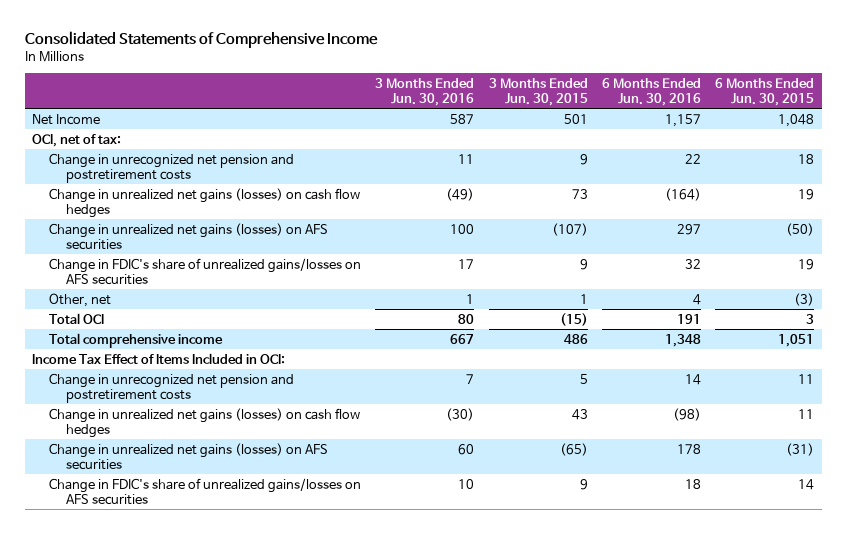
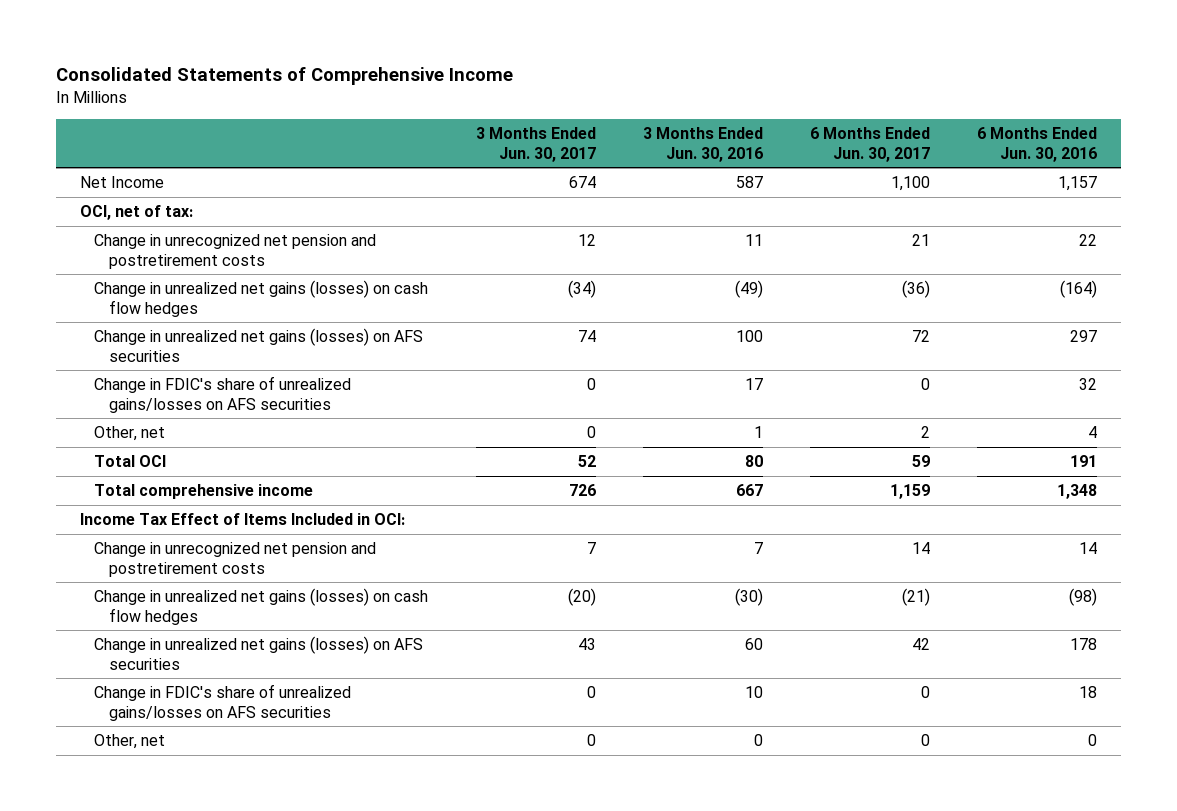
- | 3 Months Ended Jun. 30, 2016 | 3 Months Ended Jun. 30, 2015 | 6 Months Ended Jun. 30, 2016 | 6 Months Ended Jun. 30, 2015
+ | 3 Months Ended Jun. 30, 2017 | 3 Months Ended Jun. 30, 2016 | 6 Months Ended Jun. 30, 2017 | 6 Months Ended Jun. 30, 2016
+ Other, net | 0 | 0 | 0 | 0

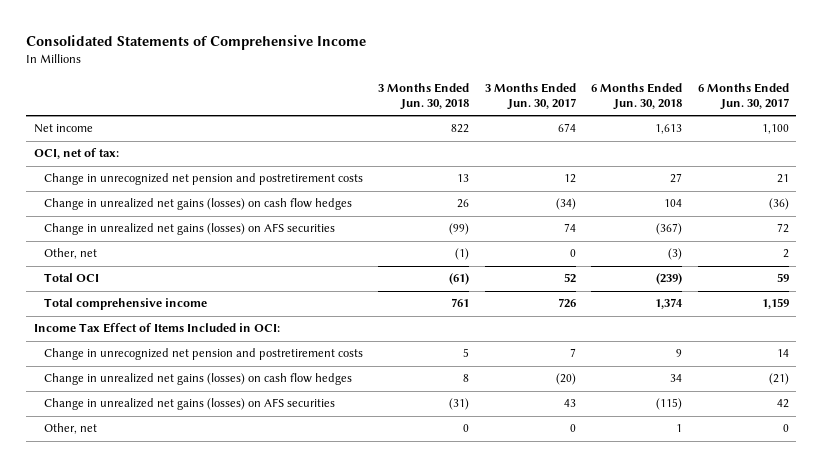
- | 3 Months Ended Jun. 30, 2017 | 3 Months Ended Jun. 30, 2016 | 6 Months Ended Jun. 30, 2017 | 6 Months Ended Jun. 30, 2016
+ | 3 Months Ended Jun. 30, 2018 | 3 Months Ended Jun. 30, 2017 | 6 Months Ended Jun. 30, 2018 | 6 Months Ended Jun. 30, 2017
- Net Income | 674 | 587 | 1,100 | 1,157
+ Net income | 822 | 674 | 1,613 | 1,100
- Change in FDIC's share of unrealized gains/losses on AFS securities | 0 | 17 | 0 | 32
- Change in FDIC's share of unrealized gains/losses on AFS securities | 0 | 10 | 0 | 18

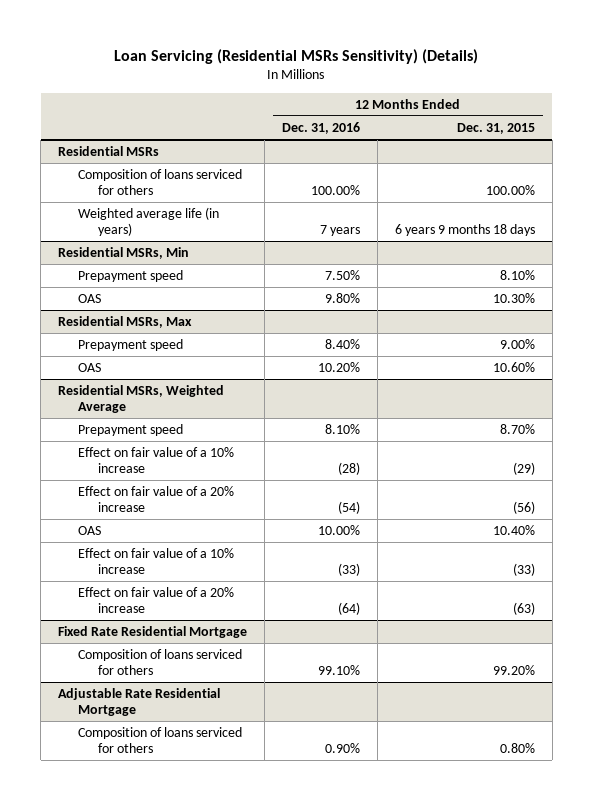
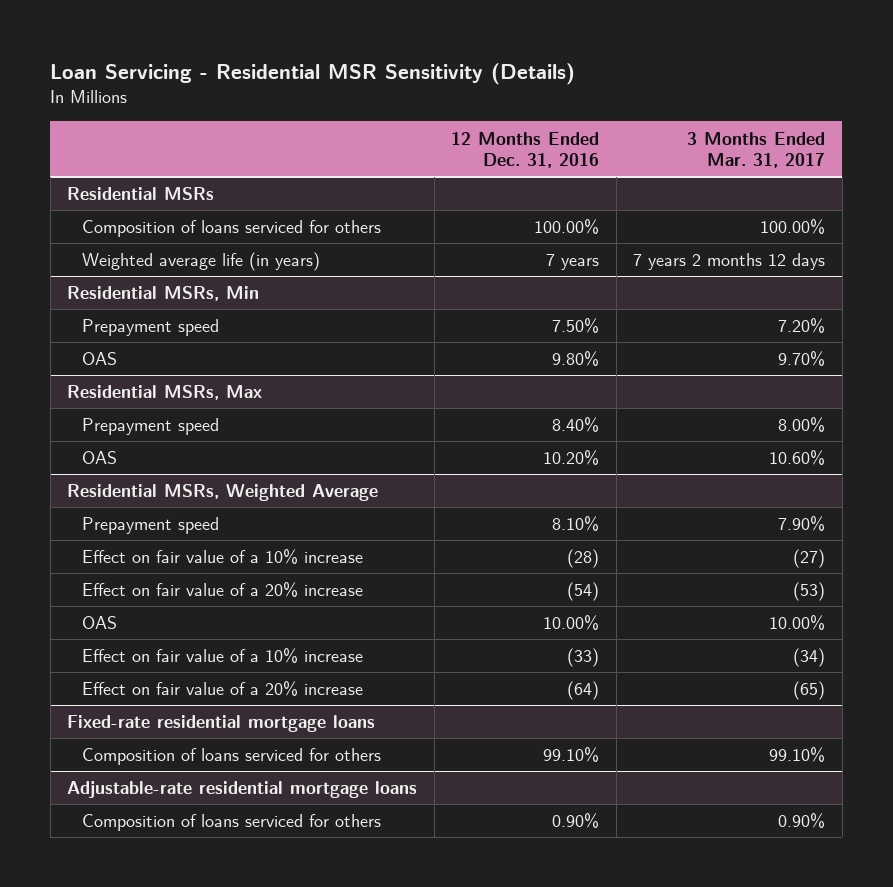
- Loan Servicing (Residential MSRs Sensitivity) (Details)
+ Loan Servicing - Residential MSR Sensitivity (Details)
- | 12 Months Ended Dec. 31, 2016 | 12 Months Ended Dec. 31, 2015
+ | 12 Months Ended Dec. 31, 2016 | 3 Months Ended Mar. 31, 2017
- Fixed Rate Residential Mortgage
+ Fixed-rate residential mortgage loans
- Adjustable Rate Residential Mortgage
+ Adjustable-rate residential mortgage loans

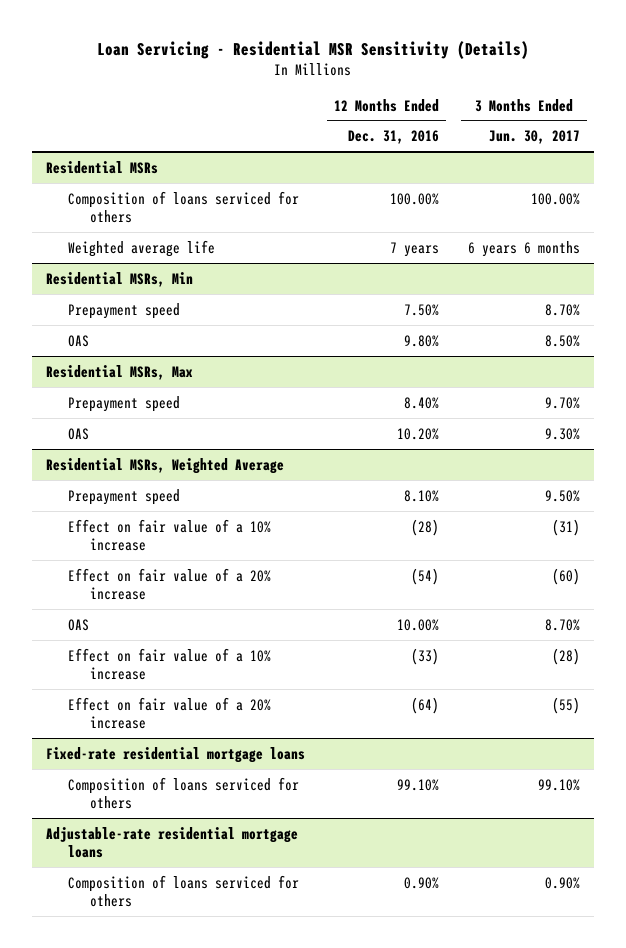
- | 12 Months Ended Dec. 31, 2016 | 3 Months Ended Mar. 31, 2017
+ | 12 Months Ended Dec. 31, 2016 | 3 Months Ended Jun. 30, 2017
@ Residential MSRs
- Weighted average life (in years) | 7 years | 7 years 2 months 12 days
+ Weighted average life | 7 years | 6 years 6 months

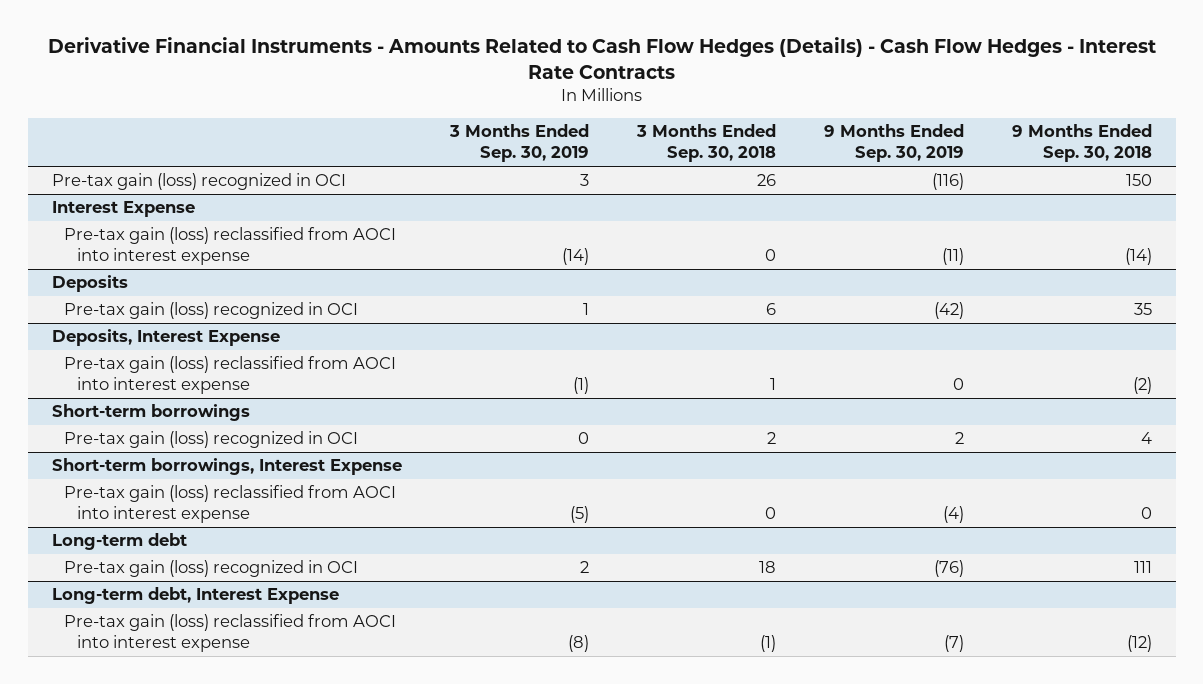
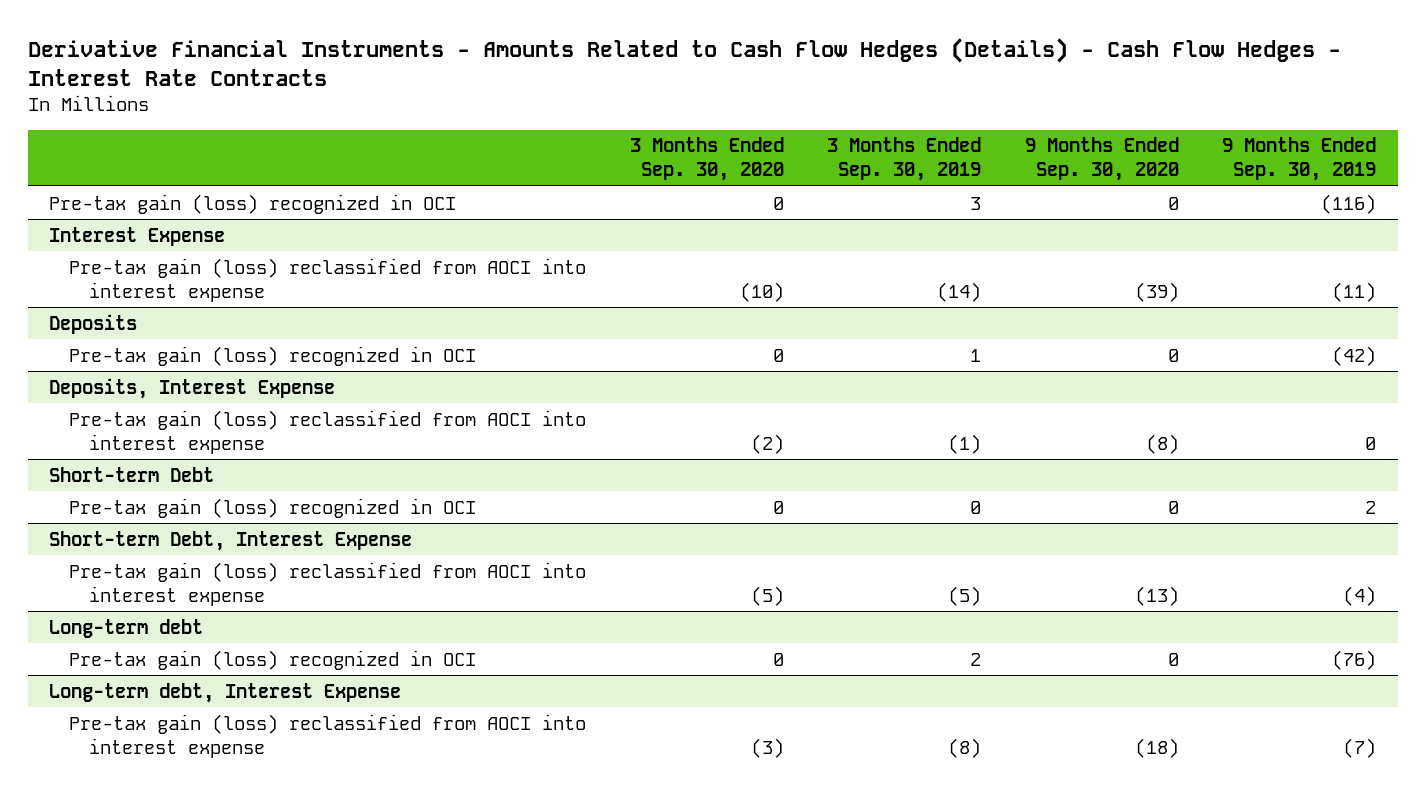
- | 3 Months Ended Sep. 30, 2019 | 3 Months Ended Sep. 30, 2018 | 9 Months Ended Sep. 30, 2019 | 9 Months Ended Sep. 30, 2018
+ | 3 Months Ended Sep. 30, 2020 | 3 Months Ended Sep. 30, 2019 | 9 Months Ended Sep. 30, 2020 | 9 Months Ended Sep. 30, 2019
- Short-term borrowings
+ Short-term Debt
- Short-term borrowings, Interest Expense
+ Short-term Debt, Interest Expense

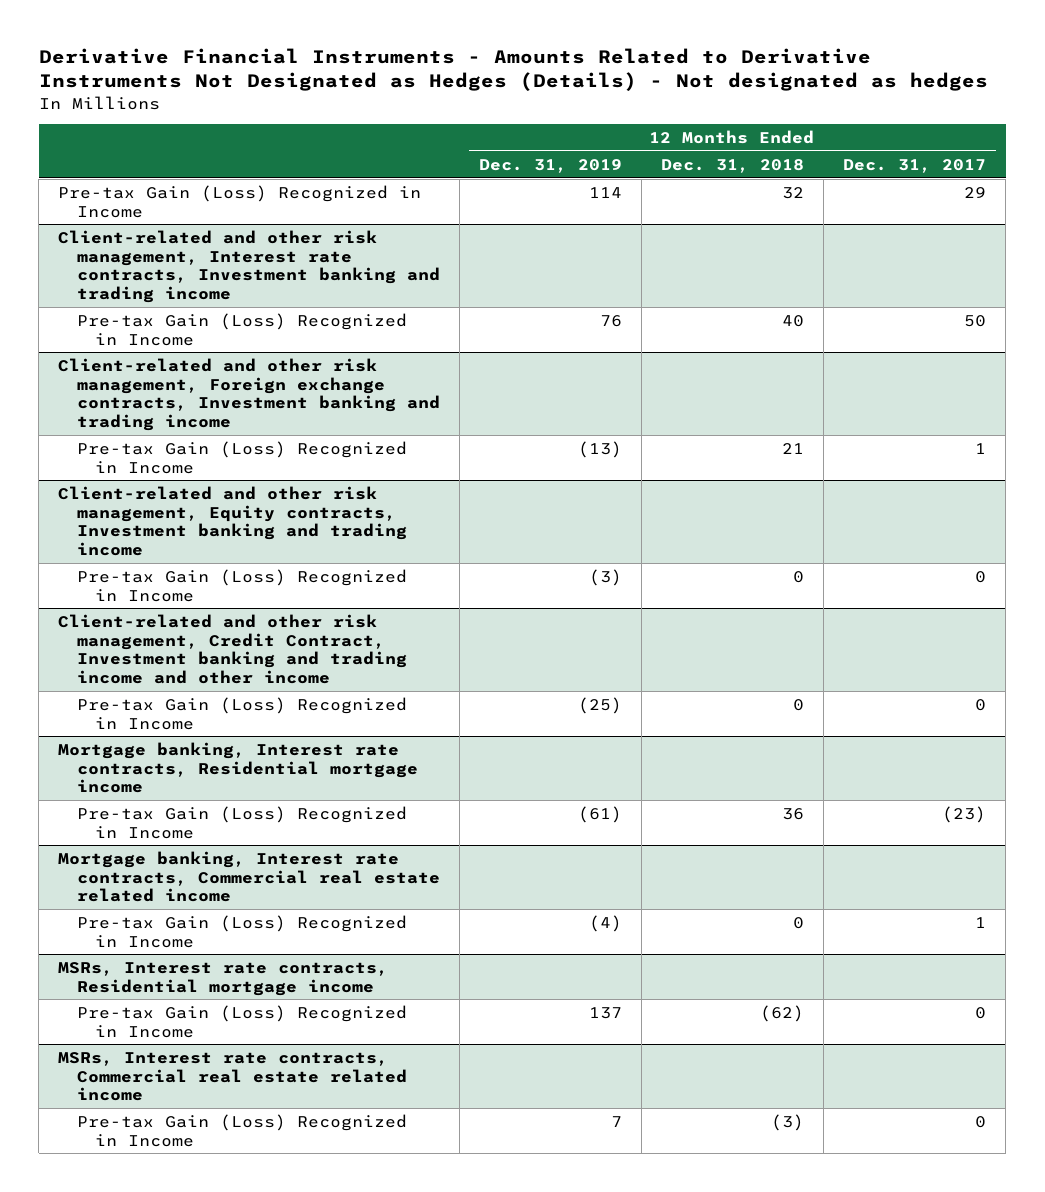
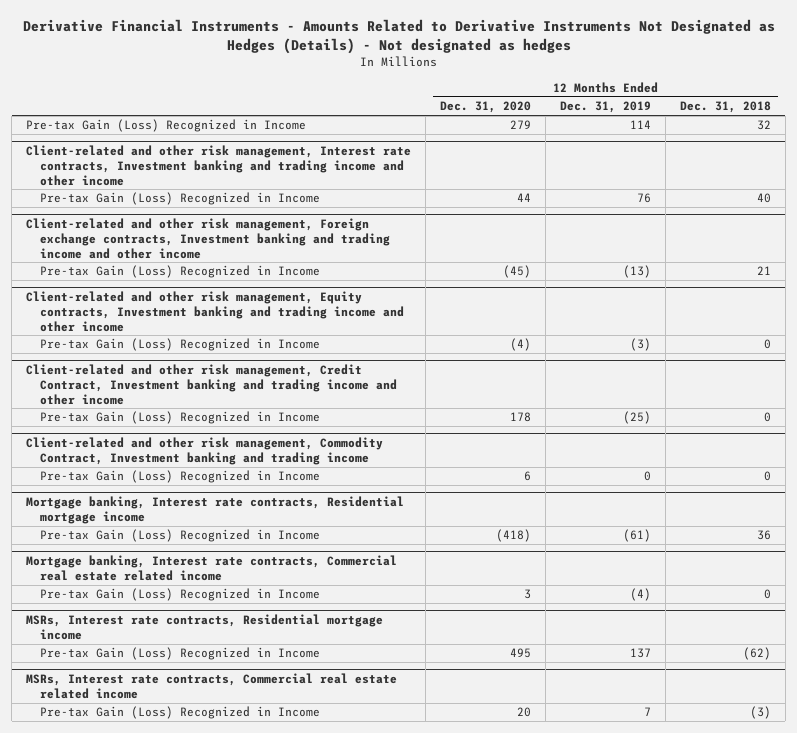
- | 12 Months Ended Dec. 31, 2019 | 12 Months Ended Dec. 31, 2018 | 12 Months Ended Dec. 31, 2017
+ | 12 Months Ended Dec. 31, 2020 | 12 Months Ended Dec. 31, 2019 | 12 Months Ended Dec. 31, 2018
- Client-related and other risk management, Interest rate contracts, Investment banking and trading income
+ Client-related and other risk management, Interest rate contracts, Investment banking and trading income and other income
- Client-related and other risk management, Foreign exchange contracts, Investment banking and trading income
+ Client-related and other risk management, Foreign exchange contracts, Investment banking and trading income and other income
- Client-related and other risk management, Equity contracts, Investment banking and trading income
+ Client-related and other risk management, Equity contracts, Investment banking and trading income and other income
+ Client-related and other risk management, Commodity Contract, Investment banking and trading income
+ Pre-tax Gain (Loss) Recognized in Income | 6 | 0 | 0

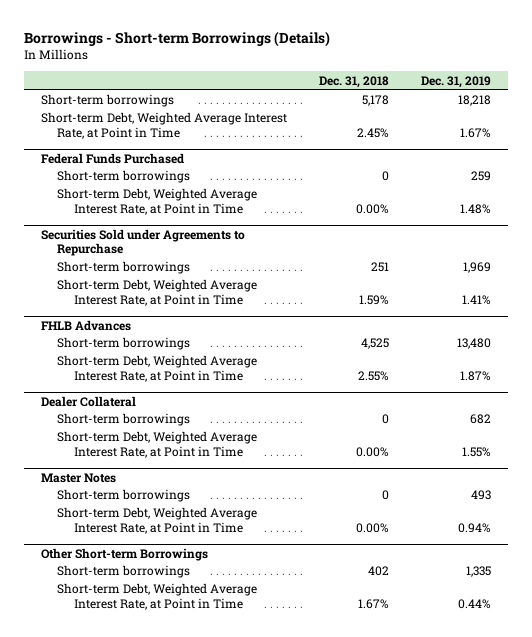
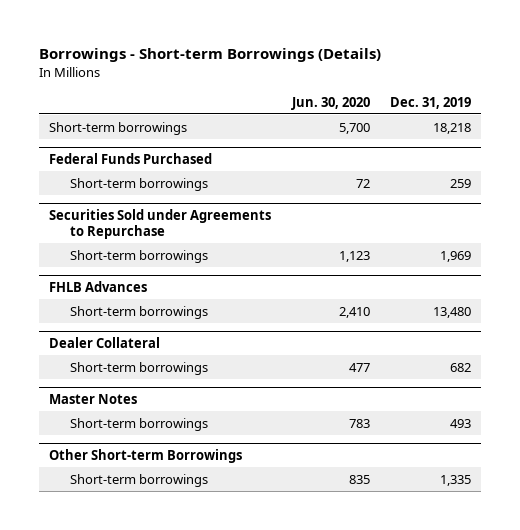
- | Dec. 31, 2018 | Dec. 31, 2019
+ | Jun. 30, 2020 | Dec. 31, 2019
- Short-term Debt, Weighted Average Interest Rate, at Point in Time | 2.45% | 1.67%
@ Federal Funds Purchased
- Short-term Debt, Weighted Average Interest Rate, at Point in Time | 0.00% | 1.48%
@ Securities Sold under Agreements to Repurchase
- Short-term Debt, Weighted Average Interest Rate, at Point in Time | 1.59% | 1.41%
@ FHLB Advances
- Short-term Debt, Weighted Average Interest Rate, at Point in Time | 2.55% | 1.87%
@ Dealer Collateral
- Short-term Debt, Weighted Average Interest Rate, at Point in Time | 0.00% | 1.55%
@ Master Notes
- Short-term Debt, Weighted Average Interest Rate, at Point in Time | 0.00% | 0.94%
@ Other Short-term Borrowings
- Short-term Debt, Weighted Average Interest Rate, at Point in Time | 1.67% | 0.44%

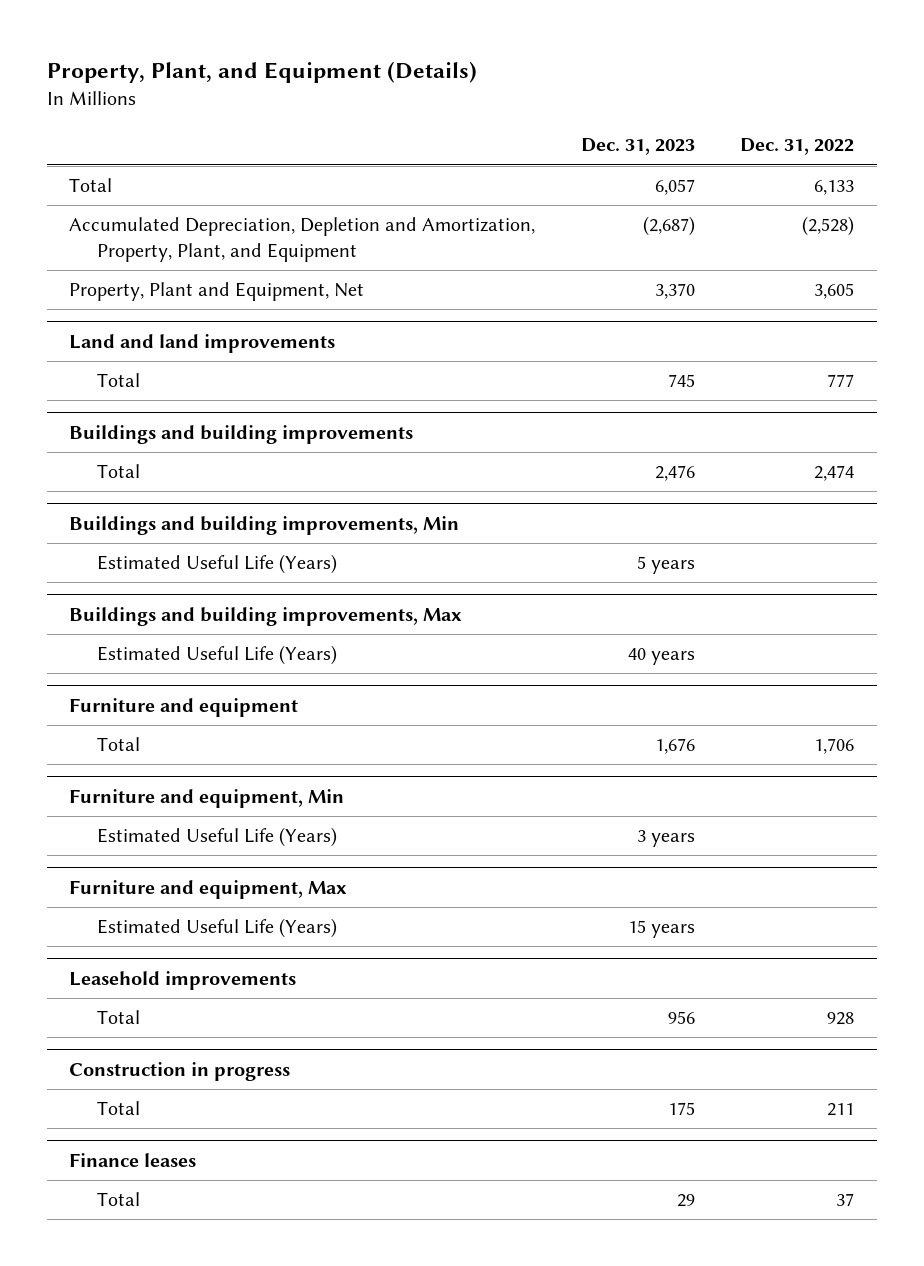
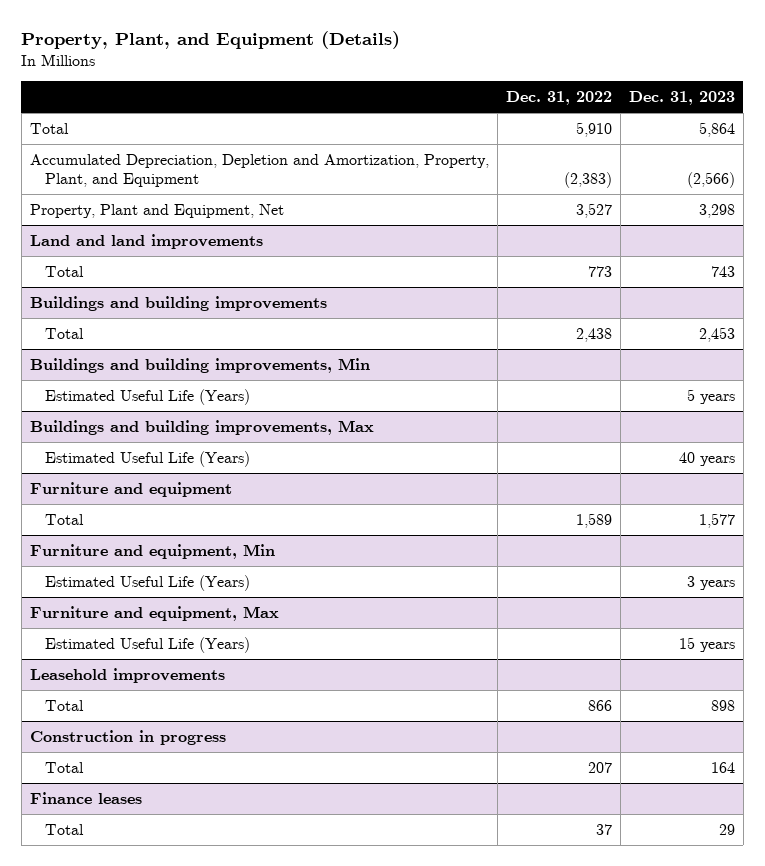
- | Dec. 31, 2023 | Dec. 31, 2022
+ | Dec. 31, 2022 | Dec. 31, 2023
- Total | 6,057 | 6,133
- Accumulated Depreciation, Depletion and Amortization, Property, Plant, and Equipment | (2,687) | (2,528)
- Property, Plant and Equipment, Net | 3,370 | 3,605
+ Total | 5,910 | 5,864
+ Accumulated Depreciation, Depletion and Amortization, Property, Plant, and Equipment | (2,383) | (2,566)
+ Property, Plant and Equipment, Net | 3,527 | 3,298
@ Land and land improvements
- Total | 745 | 777
+ Total | 773 | 743
@ Buildings and building improvements
- Total | 2,476 | 2,474
+ Total | 2,438 | 2,453
@ Furniture and equipment
- Total | 1,676 | 1,706
+ Total | 1,589 | 1,577
@ Leasehold improvements
- Total | 956 | 928
+ Total | 866 | 898
@ Construction in progress
- Total | 175 | 211
+ Total | 207 | 164

